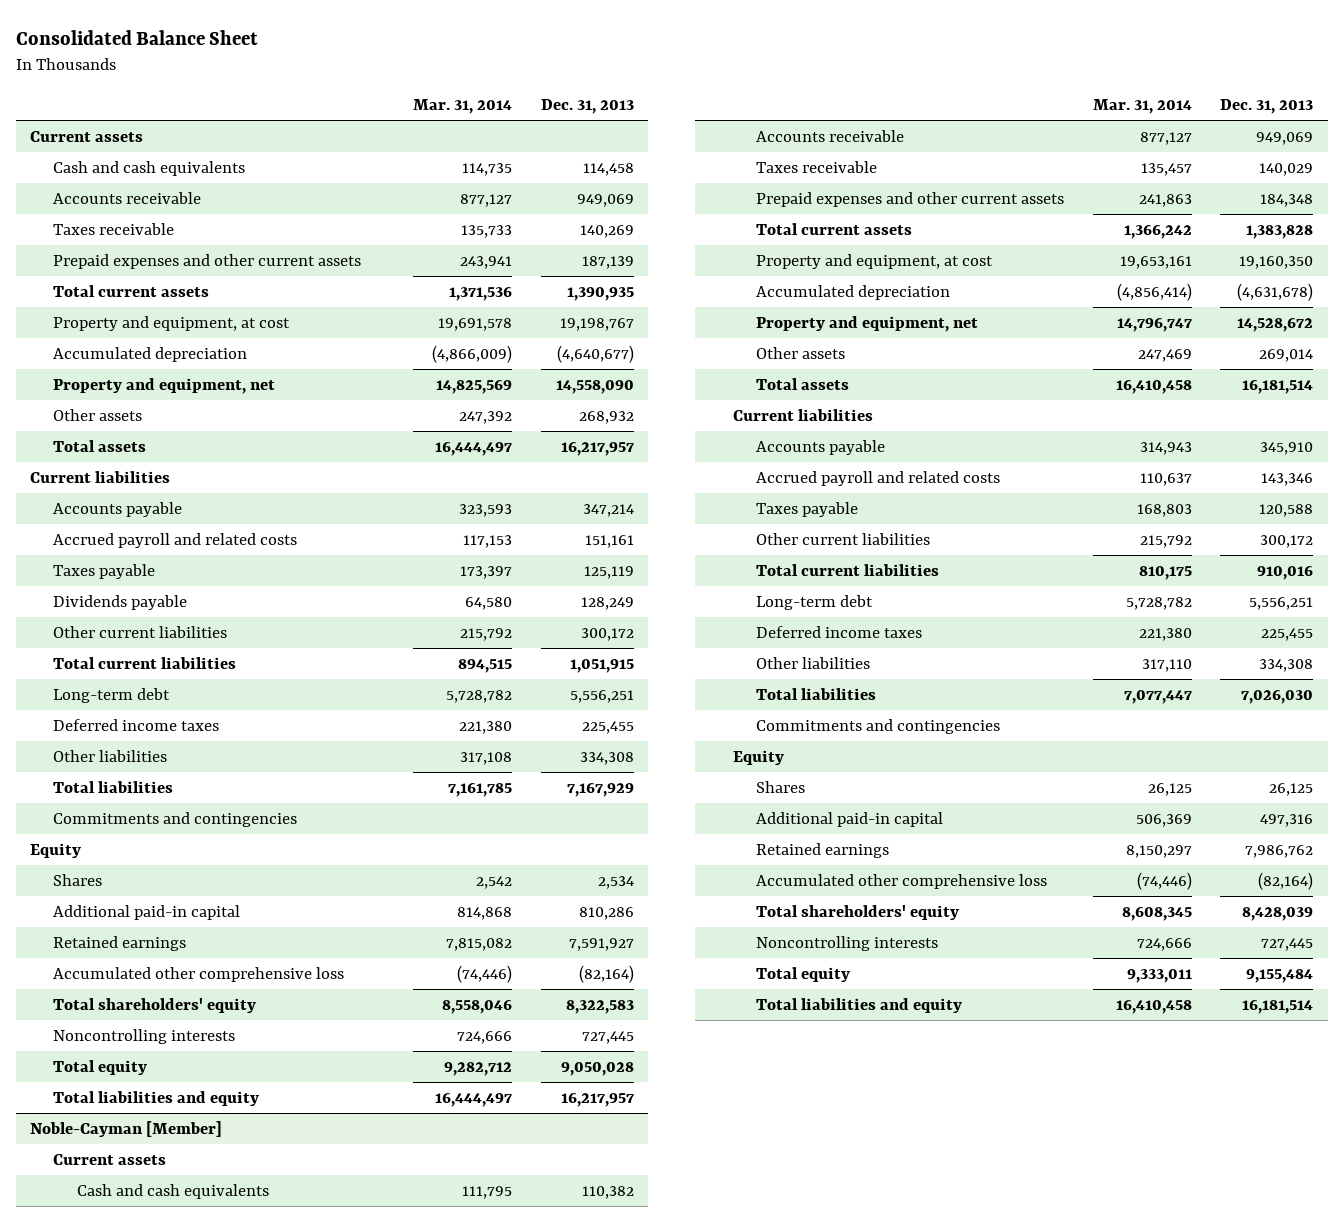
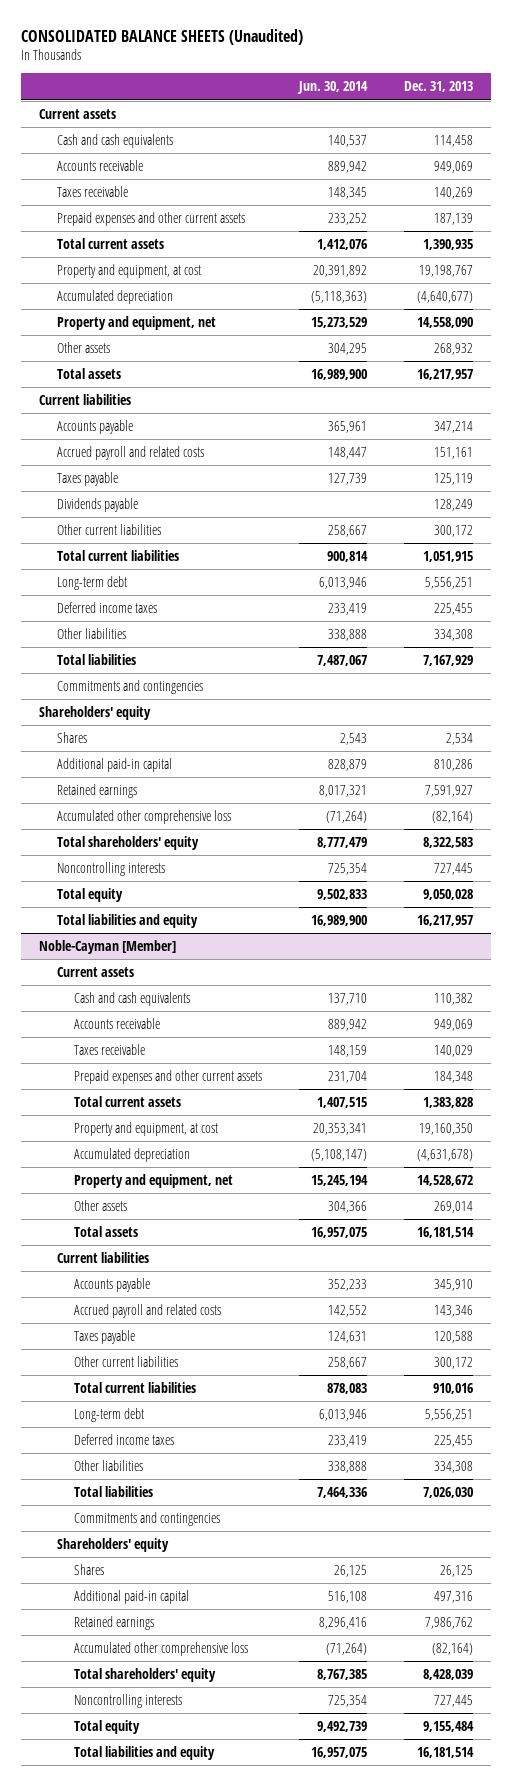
- Consolidated Balance Sheet
+ CONSOLIDATED BALANCE SHEETS (Unaudited)
- | Mar. 31, 2014 | Dec. 31, 2013
+ | Jun. 30, 2014 | Dec. 31, 2013
- Equity
+ Shareholders' equity
@ Noble-Cayman [Member]
- Equity
+ Shareholders' equity

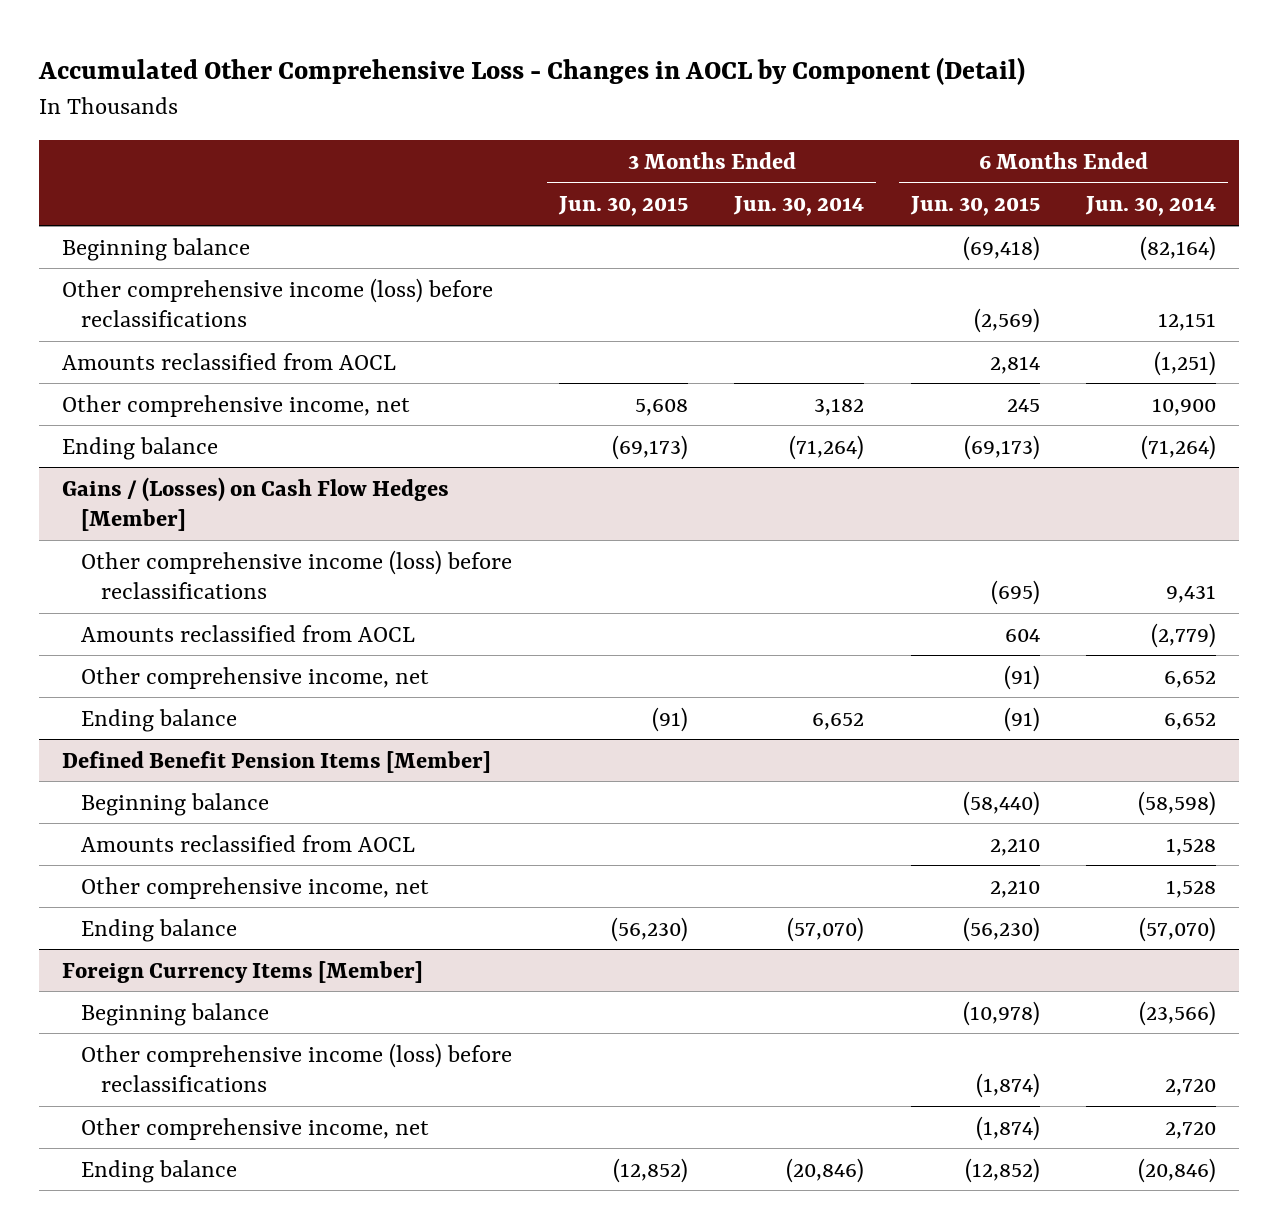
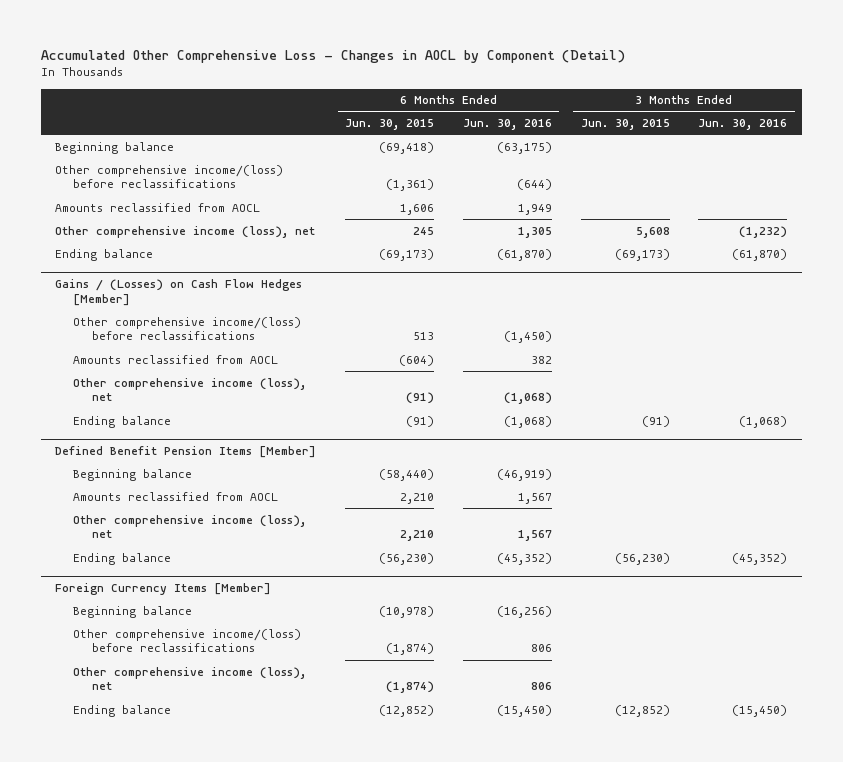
- | 3 Months Ended Jun. 30, 2015 | 3 Months Ended Jun. 30, 2014 | 6 Months Ended Jun. 30, 2015 | 6 Months Ended Jun. 30, 2014
+ | 6 Months Ended Jun. 30, 2015 | 6 Months Ended Jun. 30, 2016 | 3 Months Ended Jun. 30, 2015 | 3 Months Ended Jun. 30, 2016
- Other comprehensive income (loss) before reclassifications | | | (2,569) | 12,151
- Amounts reclassified from AOCL | | | 2,814 | (1,251)
- Other comprehensive income, net | 5,608 | 3,182 | 245 | 10,900
+ Other comprehensive income/(loss) before reclassifications | (1,361) | (644) | |
+ Amounts reclassified from AOCL | 1,606 | 1,949 | |
+ Other comprehensive income (loss), net | 245 | 1,305 | 5,608 | (1,232)
@ Gains / (Losses) on Cash Flow Hedges [Member]
- Other comprehensive income (loss) before reclassifications | | | (695) | 9,431
- Amounts reclassified from AOCL | | | 604 | (2,779)
- Other comprehensive income, net | | | (91) | 6,652
+ Other comprehensive income/(loss) before reclassifications | 513 | (1,450) | |
+ Amounts reclassified from AOCL | (604) | 382 | |
+ Other comprehensive income (loss), net | (91) | (1,068) | |
@ Defined Benefit Pension Items [Member]
- Other comprehensive income, net | | | 2,210 | 1,528
+ Other comprehensive income (loss), net | 2,210 | 1,567 | |
@ Foreign Currency Items [Member]
- Other comprehensive income (loss) before reclassifications | | | (1,874) | 2,720
- Other comprehensive income, net | | | (1,874) | 2,720
+ Other comprehensive income/(loss) before reclassifications | (1,874) | 806 | |
+ Other comprehensive income (loss), net | (1,874) | 806 | |

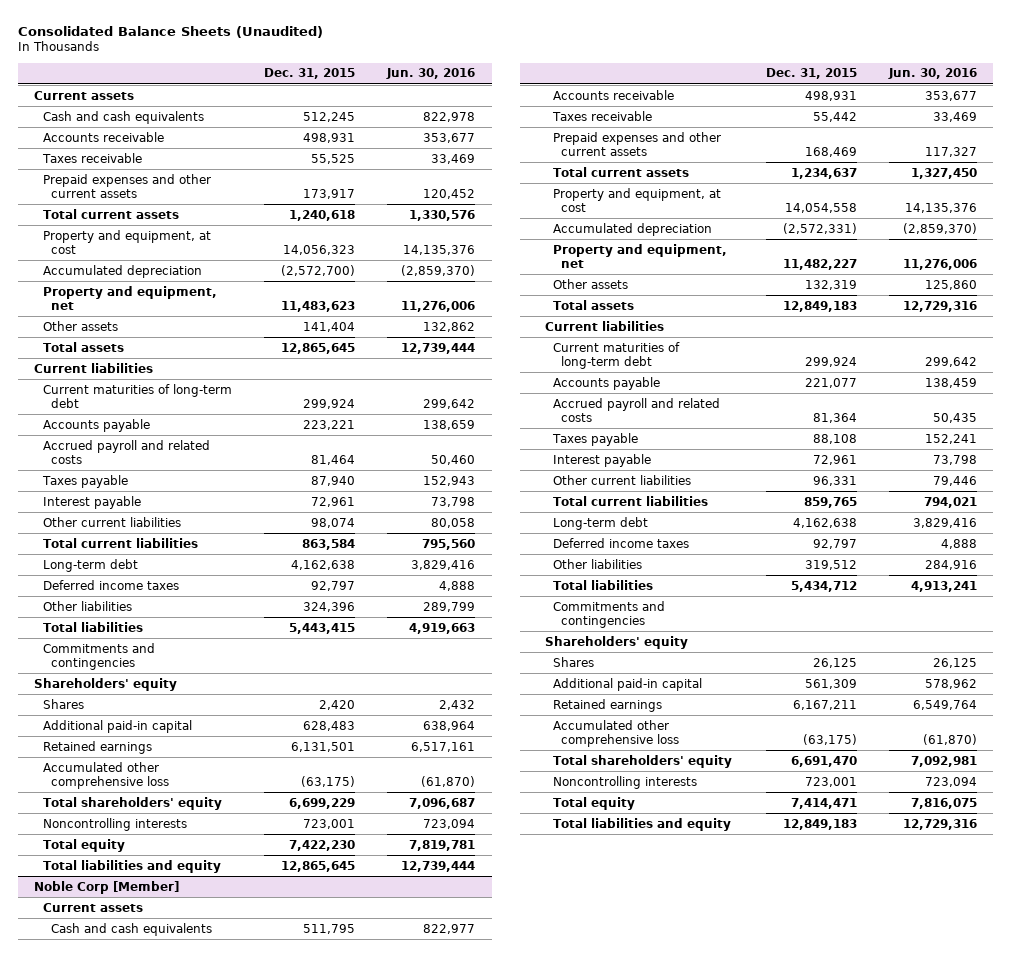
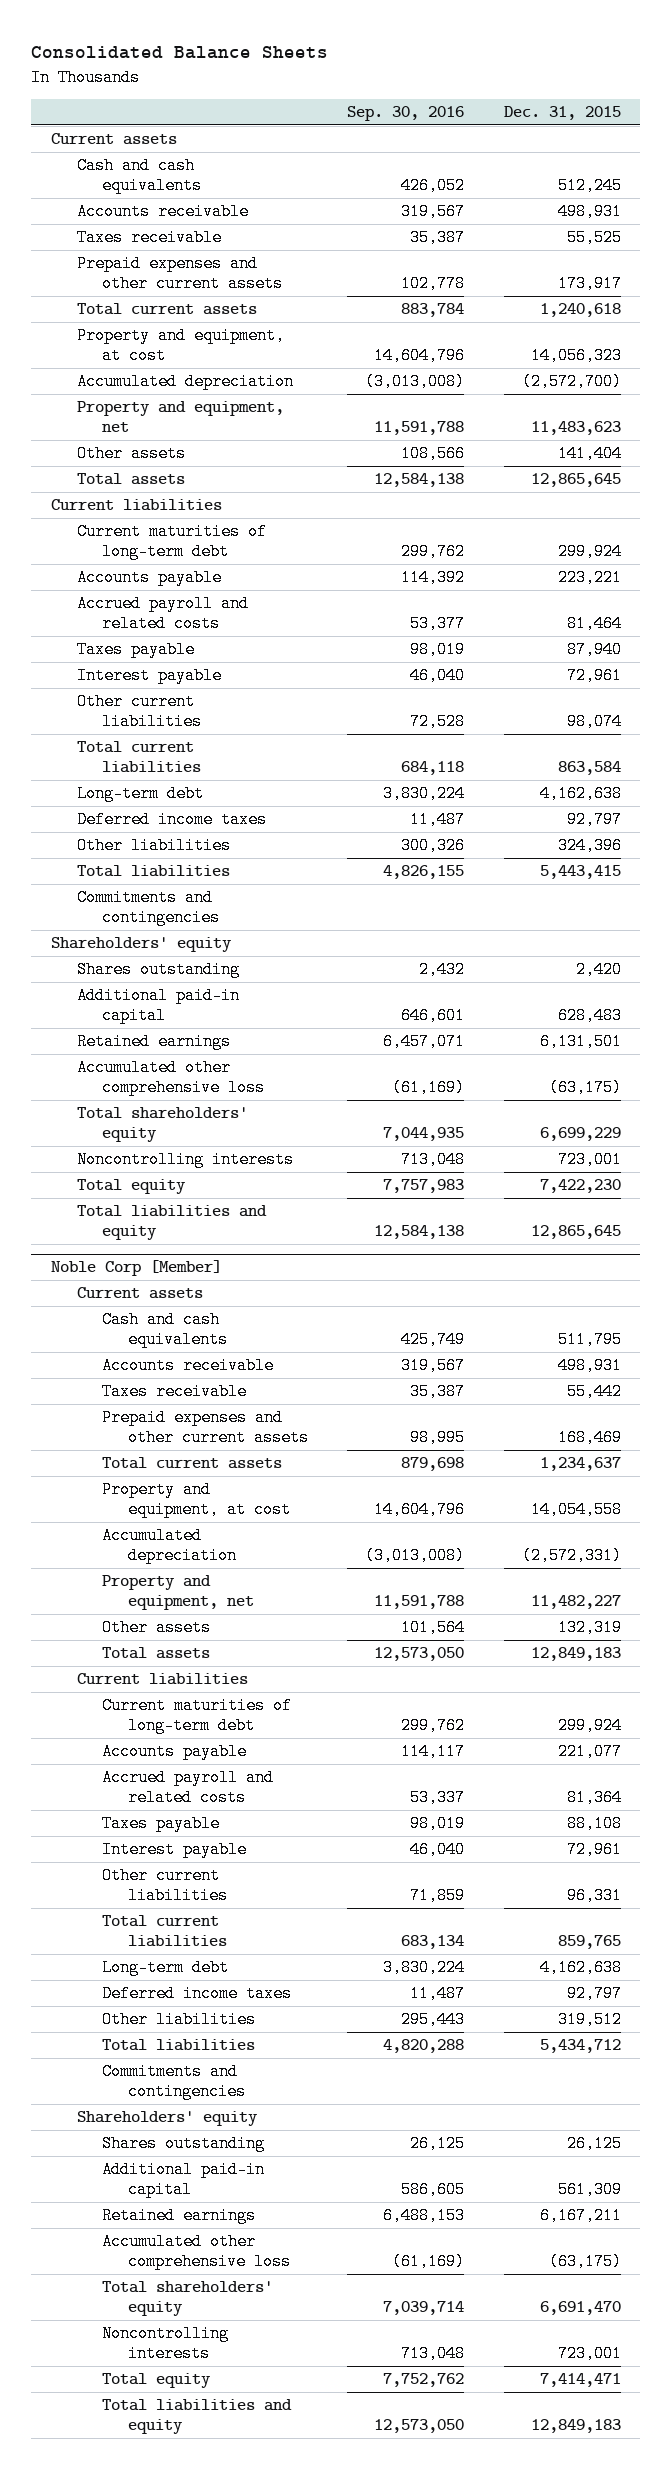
- Consolidated Balance Sheets (Unaudited)
+ Consolidated Balance Sheets
- | Dec. 31, 2015 | Jun. 30, 2016
+ | Sep. 30, 2016 | Dec. 31, 2015
- Shares | 2,420 | 2,432
+ Shares outstanding | 2,432 | 2,420
@ Noble Corp [Member]
- Shares | 26,125 | 26,125
+ Shares outstanding | 26,125 | 26,125

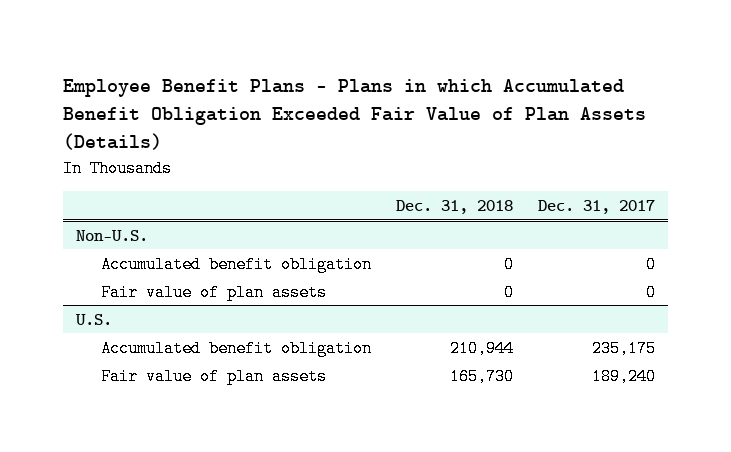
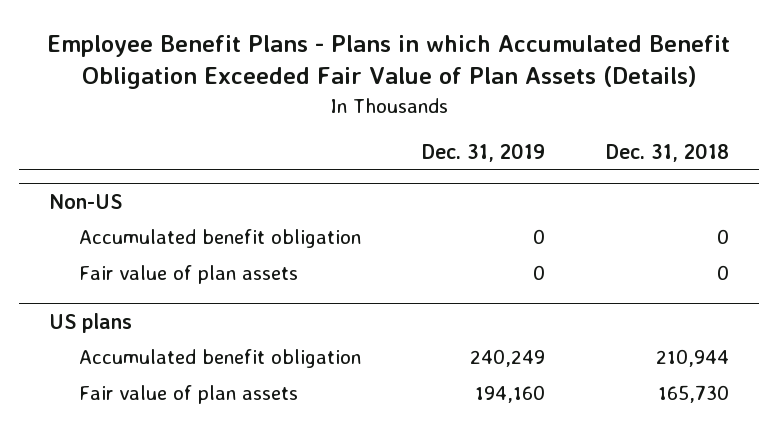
- | Dec. 31, 2018 | Dec. 31, 2017
+ | Dec. 31, 2019 | Dec. 31, 2018
- Non-U.S.
+ Non-US
- U.S.
+ US plans

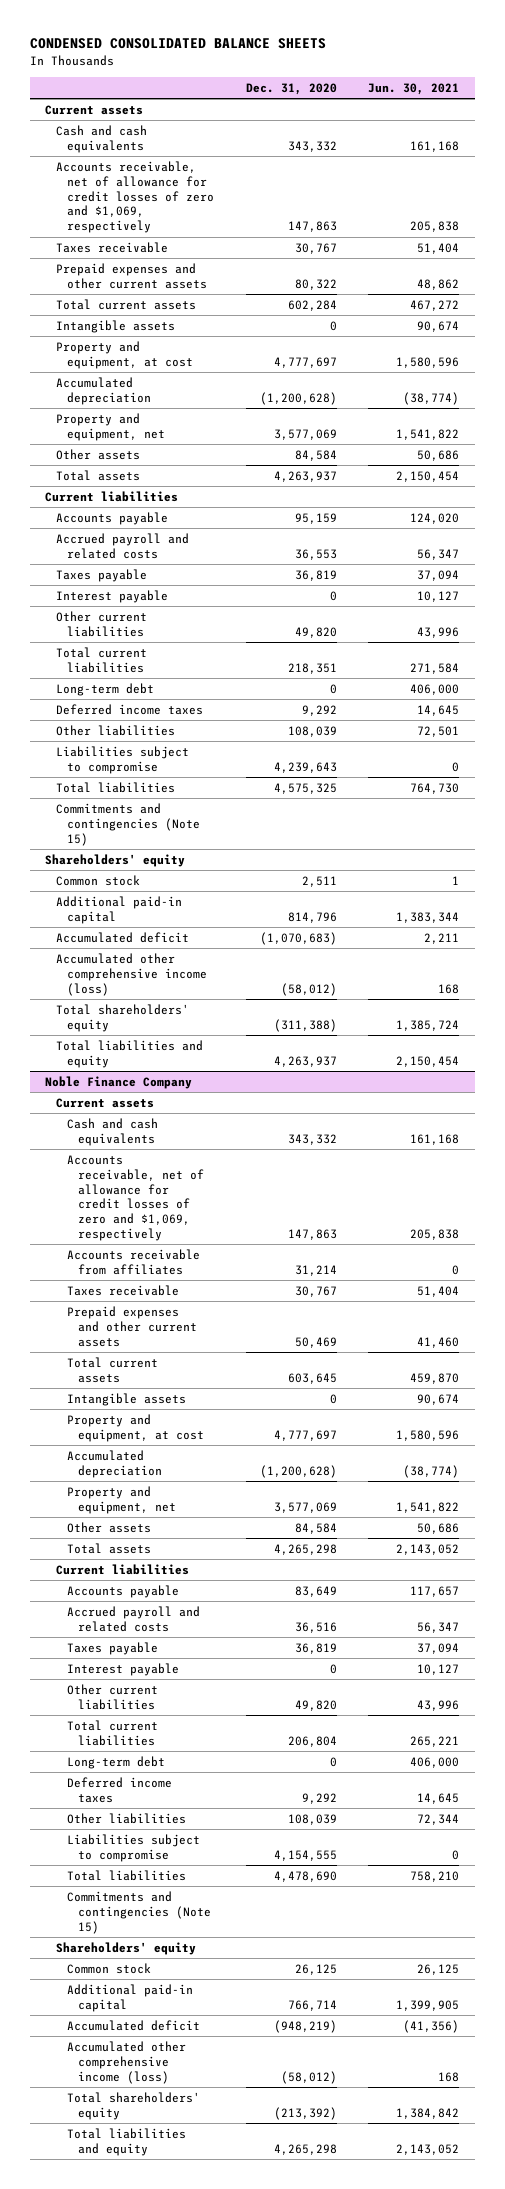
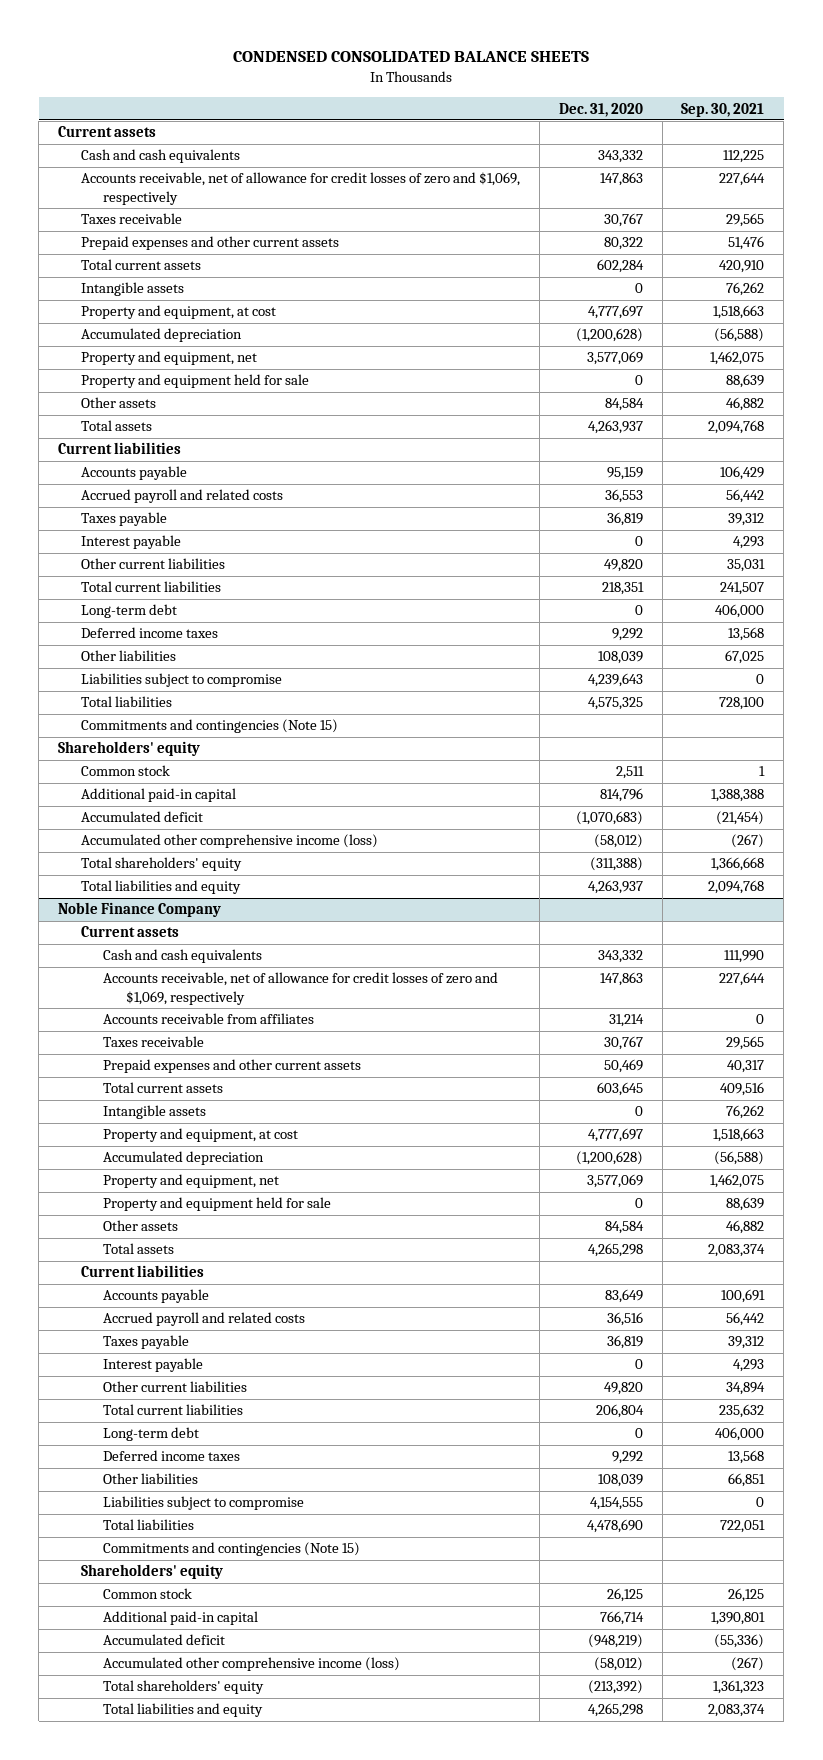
- | Dec. 31, 2020 | Jun. 30, 2021
+ | Dec. 31, 2020 | Sep. 30, 2021
+ Property and equipment held for sale | 0 | 88,639
@ Noble Finance Company
+ Property and equipment held for sale | 0 | 88,639

